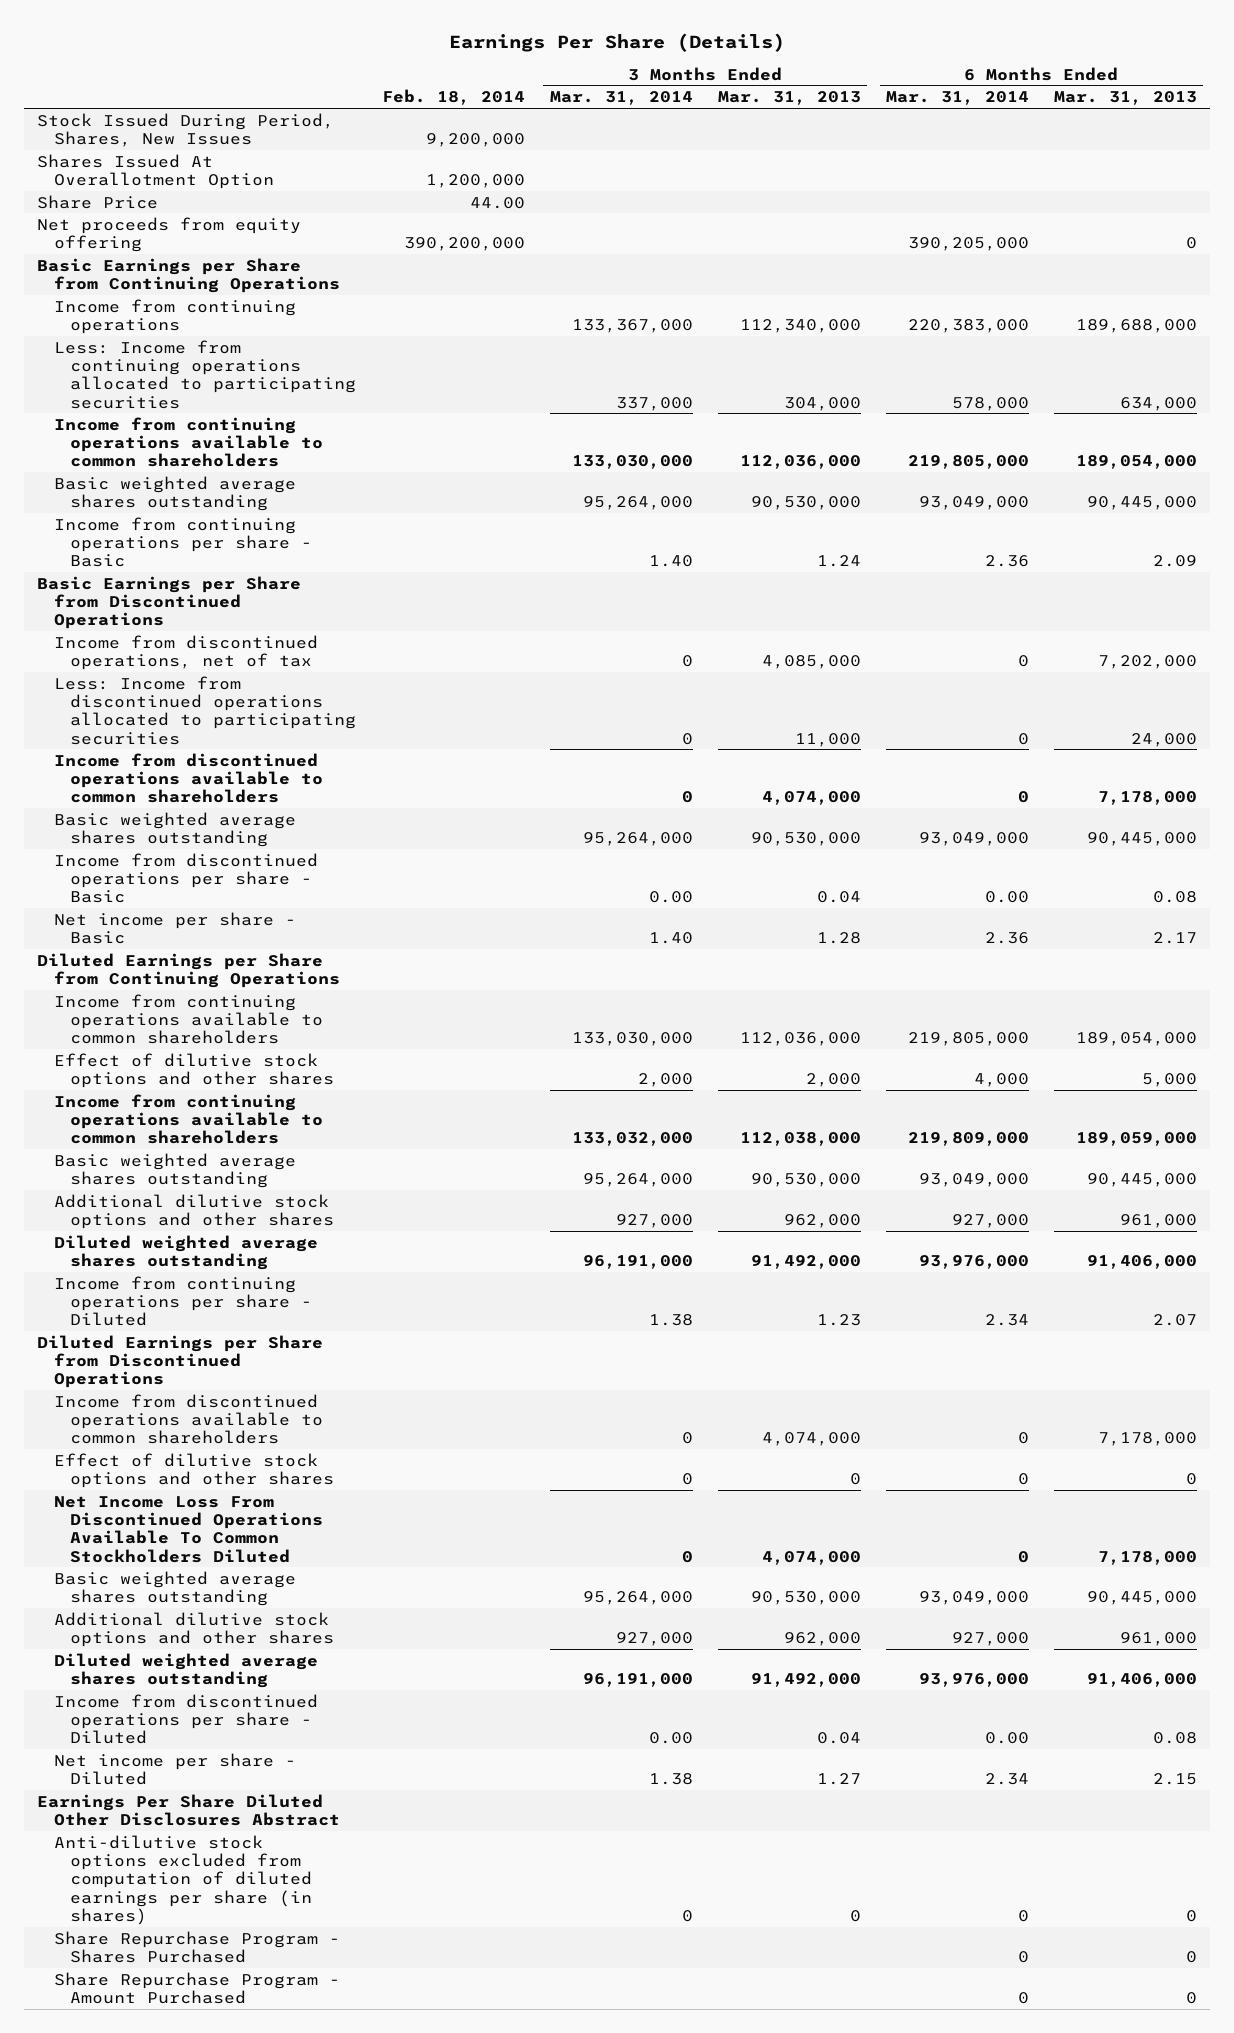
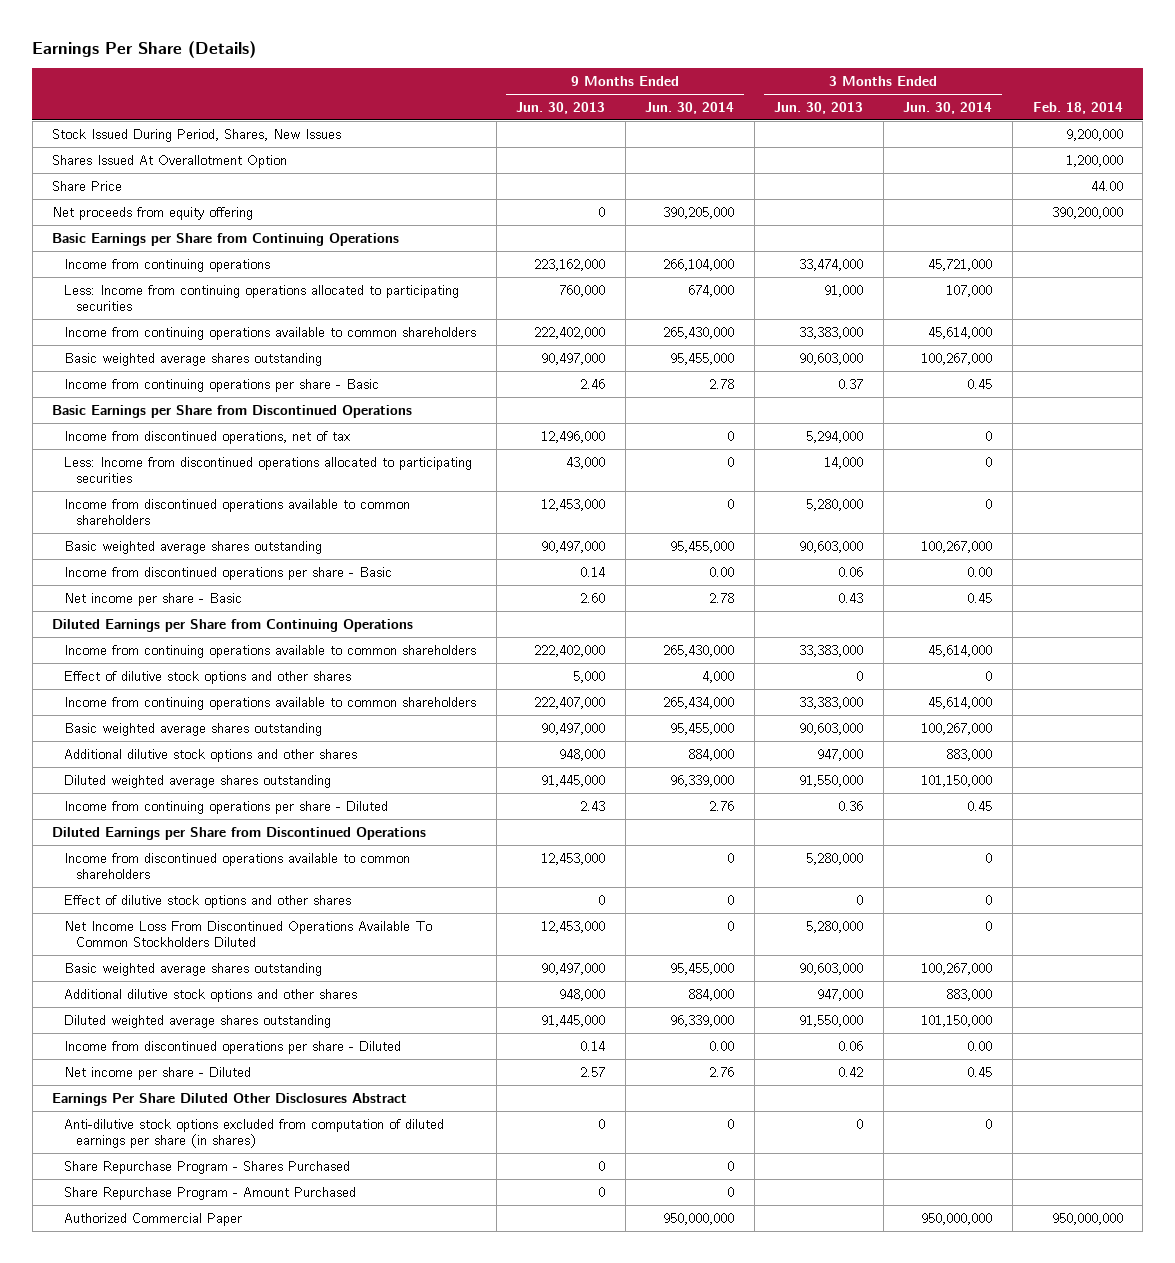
- | Feb. 18, 2014 | 3 Months Ended Mar. 31, 2014 | 3 Months Ended Mar. 31, 2013 | 6 Months Ended Mar. 31, 2014 | 6 Months Ended Mar. 31, 2013
+ | 9 Months Ended Jun. 30, 2013 | 9 Months Ended Jun. 30, 2014 | 3 Months Ended Jun. 30, 2013 | 3 Months Ended Jun. 30, 2014 | Feb. 18, 2014
+ Authorized Commercial Paper | | 950,000,000 | | 950,000,000 | 950,000,000

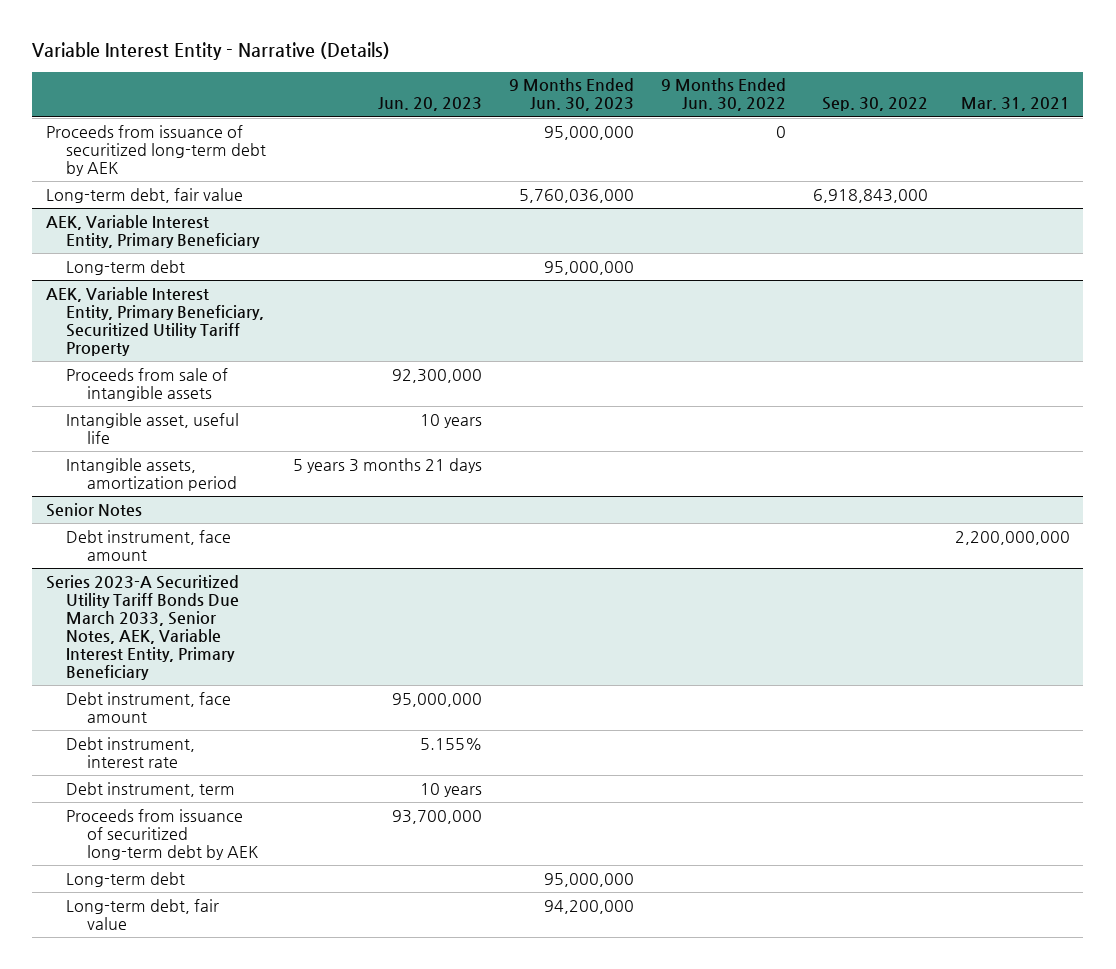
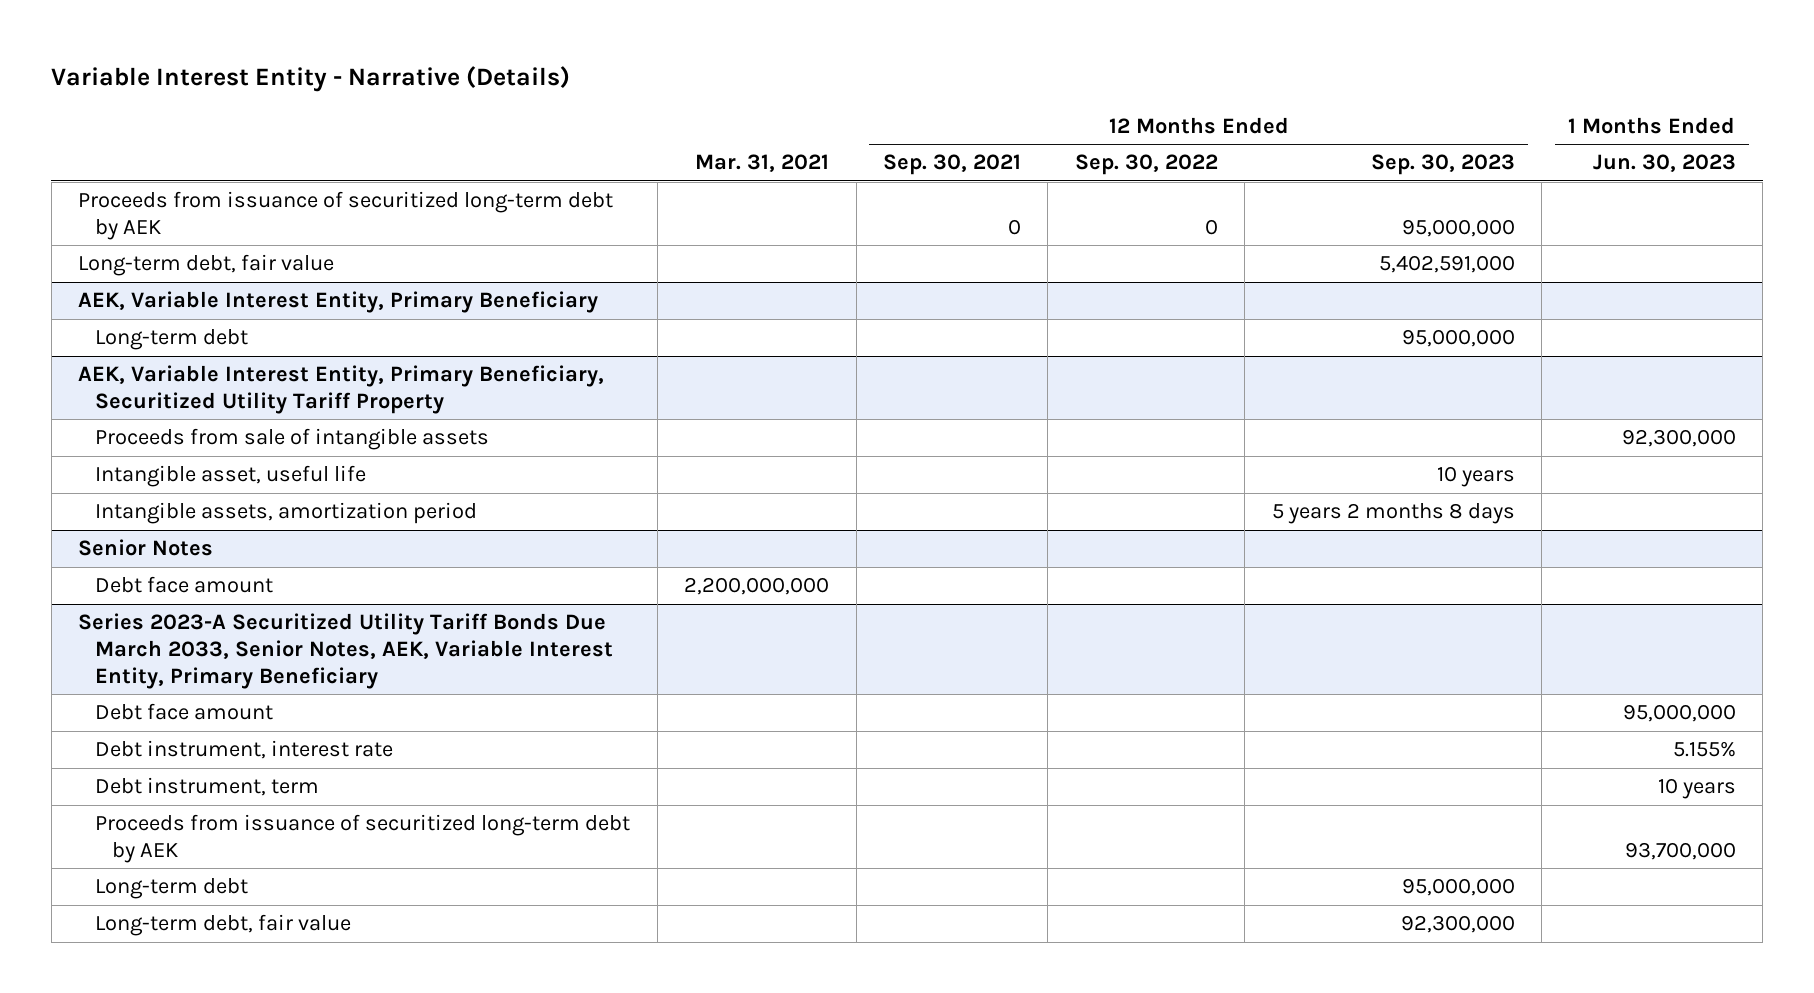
- | Jun. 20, 2023 | 9 Months Ended Jun. 30, 2023 | 9 Months Ended Jun. 30, 2022 | Sep. 30, 2022 | Mar. 31, 2021
+ | Mar. 31, 2021 | 12 Months Ended Sep. 30, 2021 | 12 Months Ended Sep. 30, 2022 | 12 Months Ended Sep. 30, 2023 | 1 Months Ended Jun. 30, 2023
@ Senior Notes
- Debt instrument, face amount | | | | | 2,200,000,000
+ Debt face amount | 2,200,000,000 | | | |
@ Series 2023-A Securitized Utility Tariff Bonds Due March 2033, Senior Notes, AEK, Variable Interest Entity, Primary Beneficiary
- Debt instrument, face amount | 95,000,000 | | | |
+ Debt face amount | | | | | 95,000,000

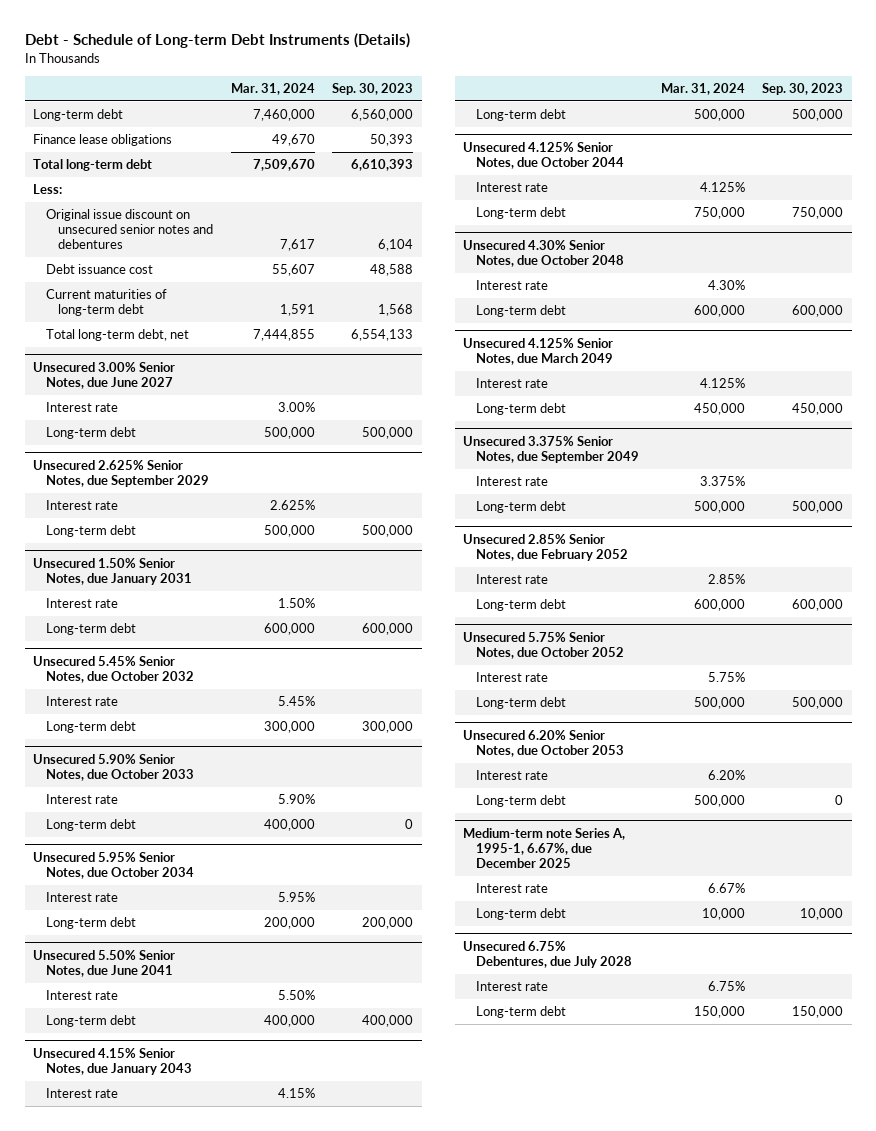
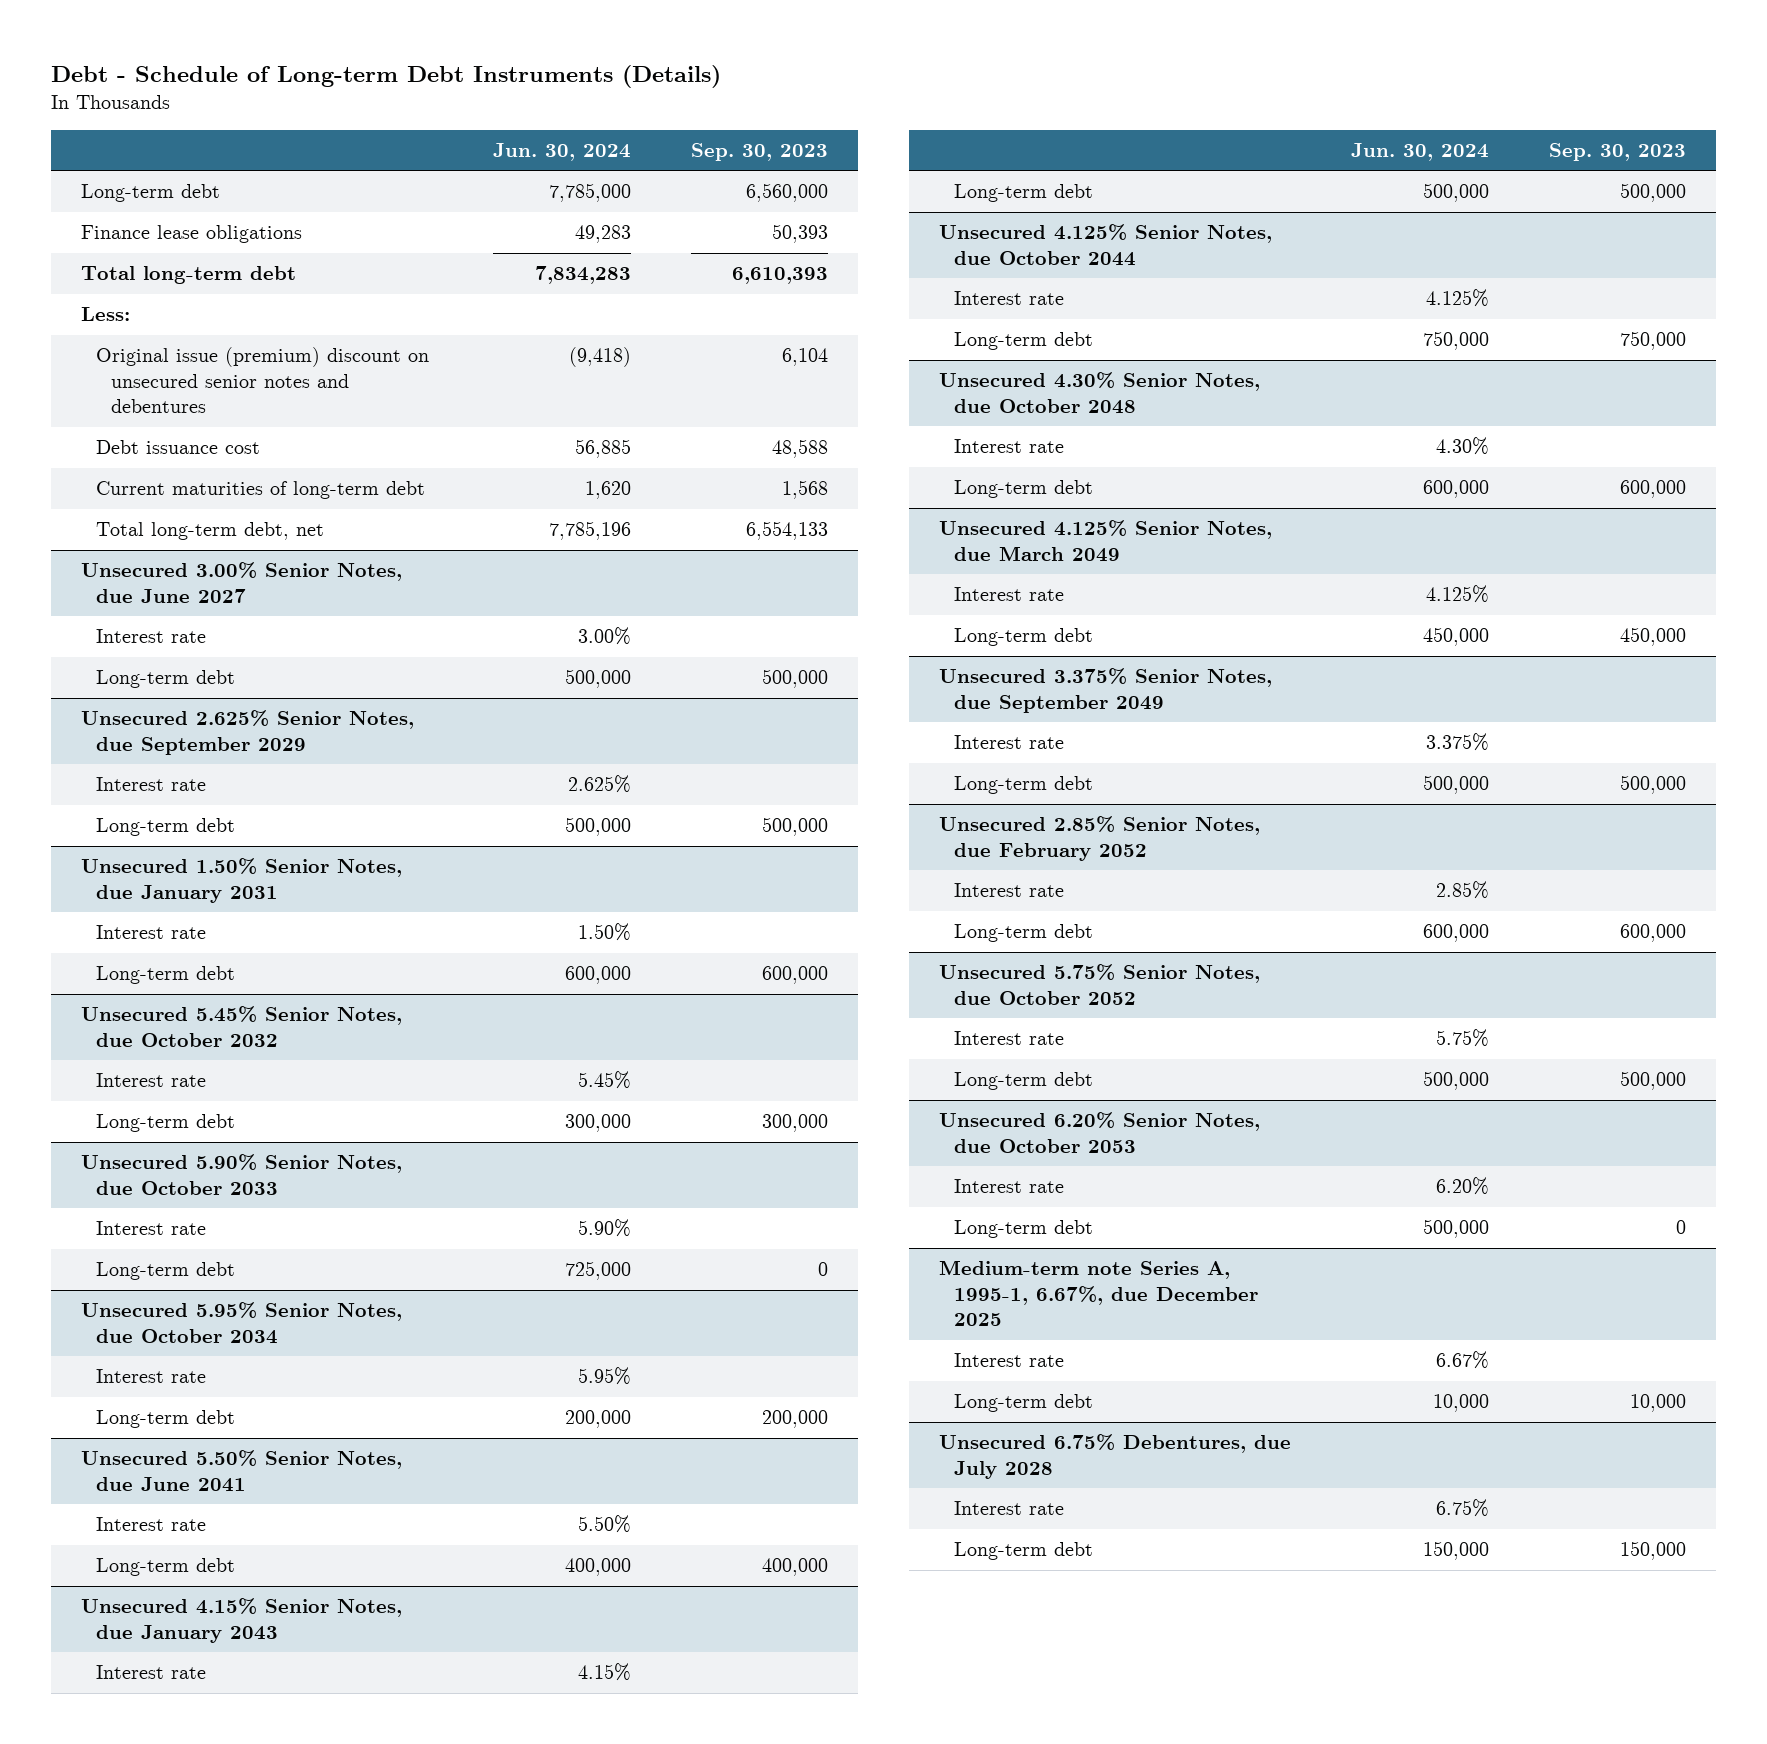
- | Mar. 31, 2024 | Sep. 30, 2023
+ | Jun. 30, 2024 | Sep. 30, 2023
- Original issue discount on unsecured senior notes and debentures | 7,617 | 6,104
+ Original issue (premium) discount on unsecured senior notes and debentures | (9,418) | 6,104

